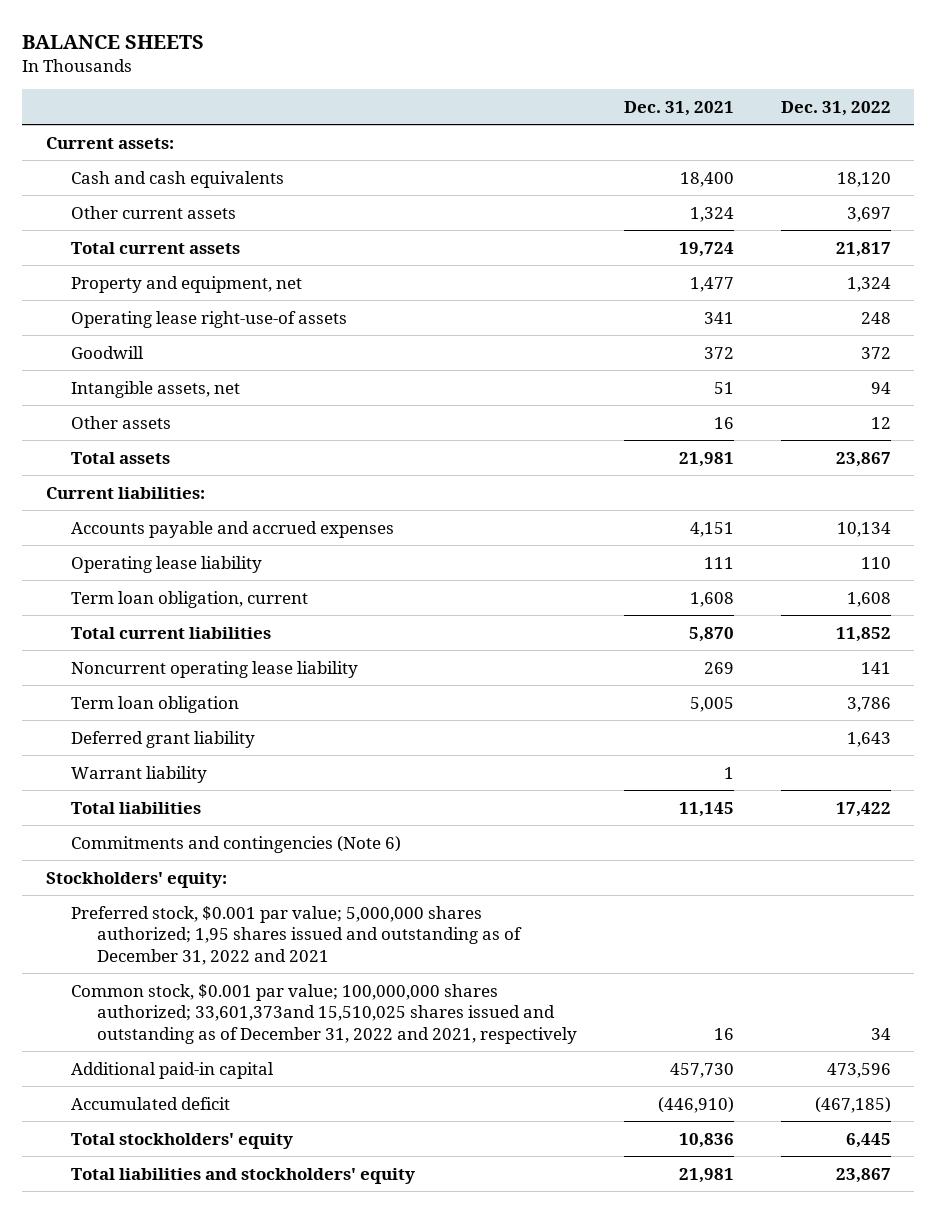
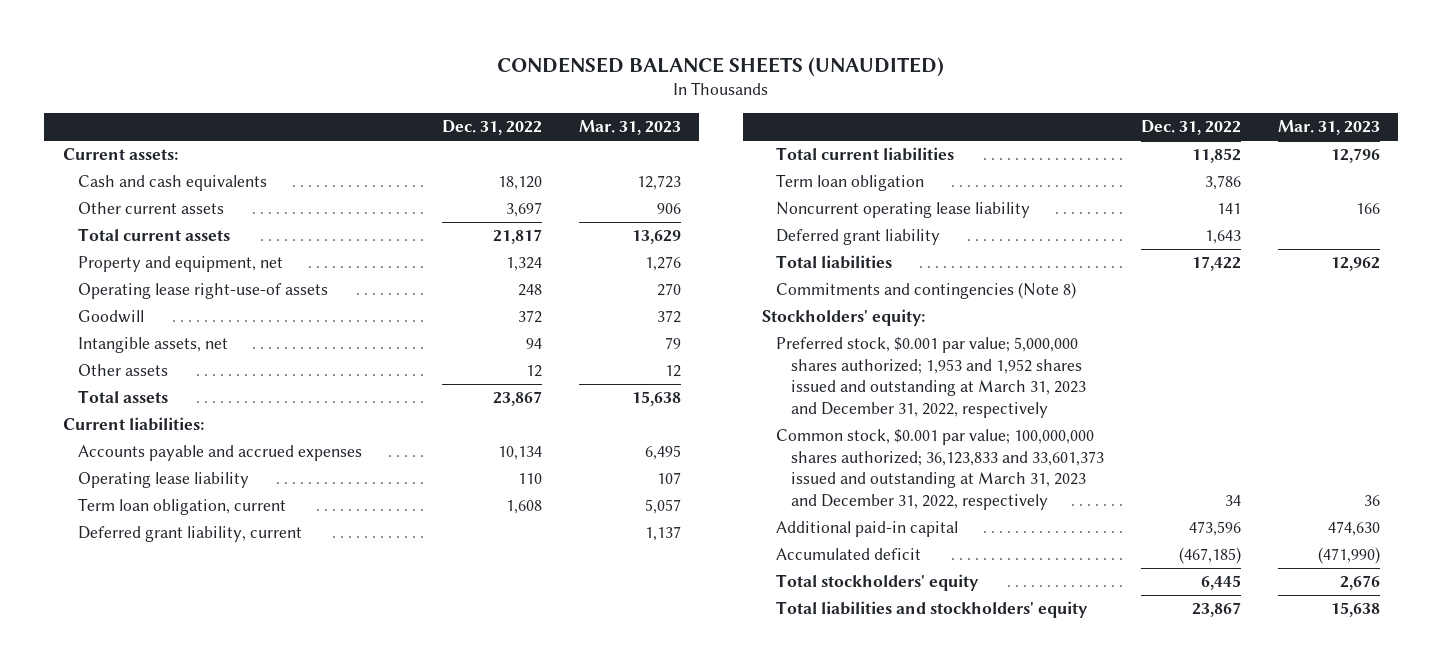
- BALANCE SHEETS
+ CONDENSED BALANCE SHEETS (UNAUDITED)
- | Dec. 31, 2021 | Dec. 31, 2022
+ | Dec. 31, 2022 | Mar. 31, 2023
+ Deferred grant liability, current | | 1,137
moved down: Noncurrent operating lease liability | 141 | 166
- Warrant liability | 1 |
- Commitments and contingencies (Note 6)
+ Commitments and contingencies (Note 8)
- Preferred stock, $0.001 par value; 5,000,000 shares authorized; 1,95 shares issued and outstanding as of December 31, 2022 and 2021
- Common stock, $0.001 par value; 100,000,000 shares authorized; 33,601,373and 15,510,025 shares issued and outstanding as of December 31, 2022 and 2021, respectively | 16 | 34
+ Preferred stock, $0.001 par value; 5,000,000 shares authorized; 1,953 and 1,952 shares issued and outstanding at March 31, 2023 and December 31, 2022, respectively
+ Common stock, $0.001 par value; 100,000,000 shares authorized; 36,123,833 and 33,601,373 issued and outstanding at March 31, 2023 and December 31, 2022, respectively | 34 | 36

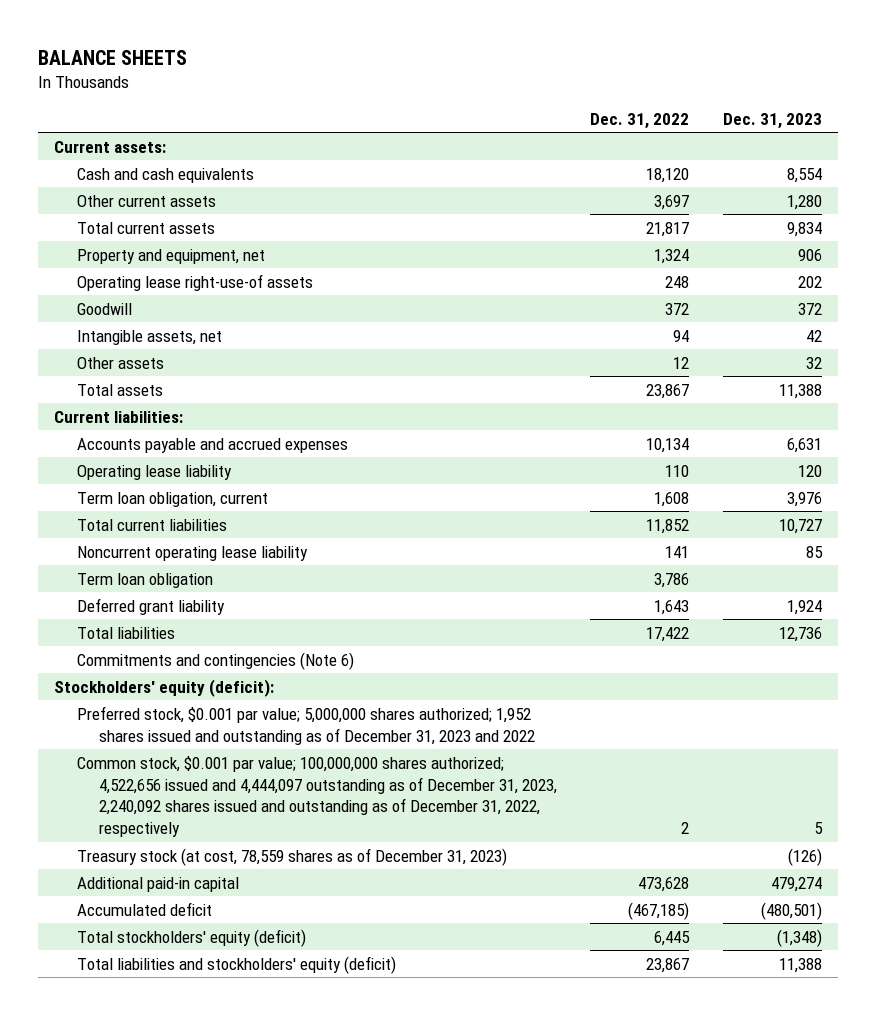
- CONDENSED BALANCE SHEETS (UNAUDITED)
+ BALANCE SHEETS
- | Dec. 31, 2022 | Mar. 31, 2023
+ | Dec. 31, 2022 | Dec. 31, 2023
- Deferred grant liability, current | | 1,137
moved down: Term loan obligation | 3,786 |
- Commitments and contingencies (Note 8)
- Stockholders' equity:
- Preferred stock, $0.001 par value; 5,000,000 shares authorized; 1,953 and 1,952 shares issued and outstanding at March 31, 2023 and December 31, 2022, respectively
- Common stock, $0.001 par value; 100,000,000 shares authorized; 36,123,833 and 33,601,373 issued and outstanding at March 31, 2023 and December 31, 2022, respectively | 34 | 36
- Additional paid-in capital | 473,596 | 474,630
+ Commitments and contingencies (Note 6)
+ Stockholders' equity (deficit):
+ Preferred stock, $0.001 par value; 5,000,000 shares authorized; 1,952 shares issued and outstanding as of December 31, 2023 and 2022
+ Common stock, $0.001 par value; 100,000,000 shares authorized; 4,522,656 issued and 4,444,097 outstanding as of December 31, 2023, 2,240,092 shares issued and outstanding as of December 31, 2022, respectively | 2 | 5
+ Treasury stock (at cost, 78,559 shares as of December 31, 2023) | | (126)
+ Additional paid-in capital | 473,628 | 479,274
- Total stockholders' equity | 6,445 | 2,676
- Total liabilities and stockholders' equity | 23,867 | 15,638
+ Total stockholders' equity (deficit) | 6,445 | (1,348)
+ Total liabilities and stockholders' equity (deficit) | 23,867 | 11,388

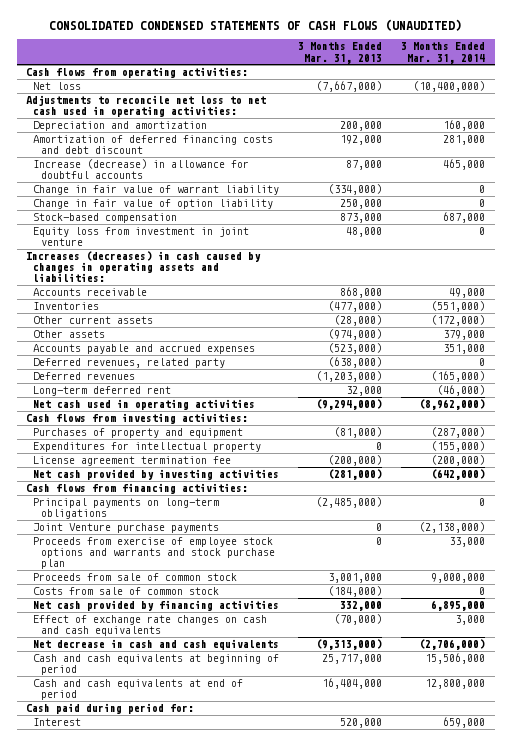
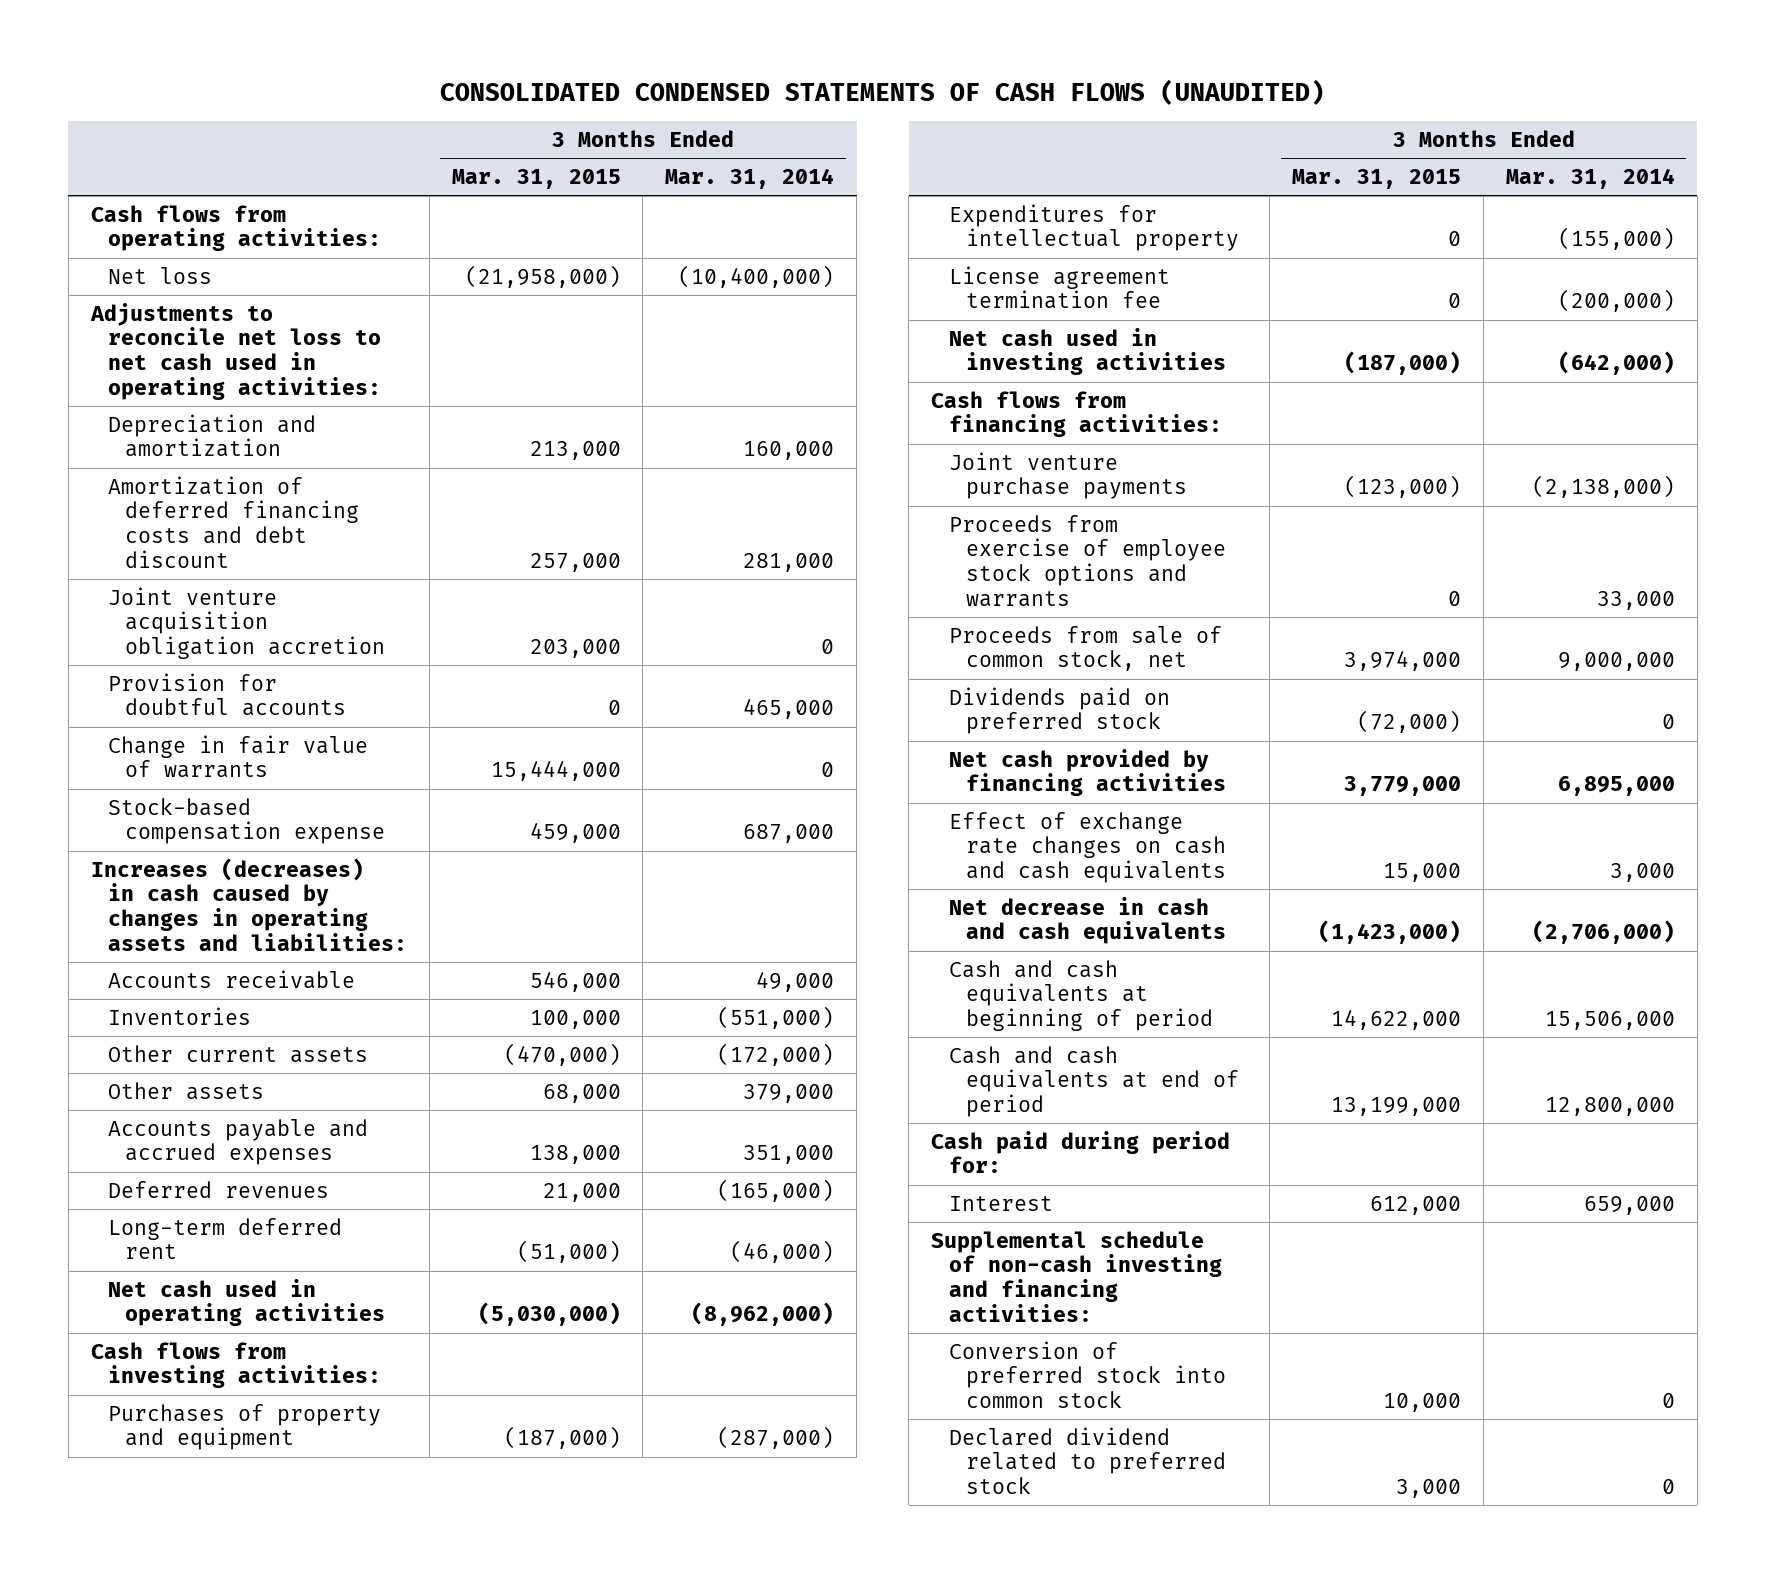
- | 3 Months Ended Mar. 31, 2013 | 3 Months Ended Mar. 31, 2014
+ | 3 Months Ended Mar. 31, 2015 | 3 Months Ended Mar. 31, 2014
- Increase (decrease) in allowance for doubtful accounts | 87,000 | 465,000
- Change in fair value of warrant liability | (334,000) | 0
- Change in fair value of option liability | 250,000 | 0
- Stock-based compensation | 873,000 | 687,000
- Equity loss from investment in joint venture | 48,000 | 0
+ Joint venture acquisition obligation accretion | 203,000 | 0
+ Provision for doubtful accounts | 0 | 465,000
+ Change in fair value of warrants | 15,444,000 | 0
+ Stock-based compensation expense | 459,000 | 687,000
- Deferred revenues, related party | (638,000) | 0
- Net cash provided by investing activities | (281,000) | (642,000)
+ Net cash used in investing activities | (187,000) | (642,000)
- Principal payments on long-term obligations | (2,485,000) | 0
- Joint Venture purchase payments | 0 | (2,138,000)
- Proceeds from exercise of employee stock options and warrants and stock purchase plan | 0 | 33,000
- Proceeds from sale of common stock | 3,001,000 | 9,000,000
- Costs from sale of common stock | (184,000) | 0
+ Joint venture purchase payments | (123,000) | (2,138,000)
+ Proceeds from exercise of employee stock options and warrants | 0 | 33,000
+ Proceeds from sale of common stock, net | 3,974,000 | 9,000,000
+ Dividends paid on preferred stock | (72,000) | 0
+ Supplemental schedule of non-cash investing and financing activities:
+ Conversion of preferred stock into common stock | 10,000 | 0
+ Declared dividend related to preferred stock | 3,000 | 0

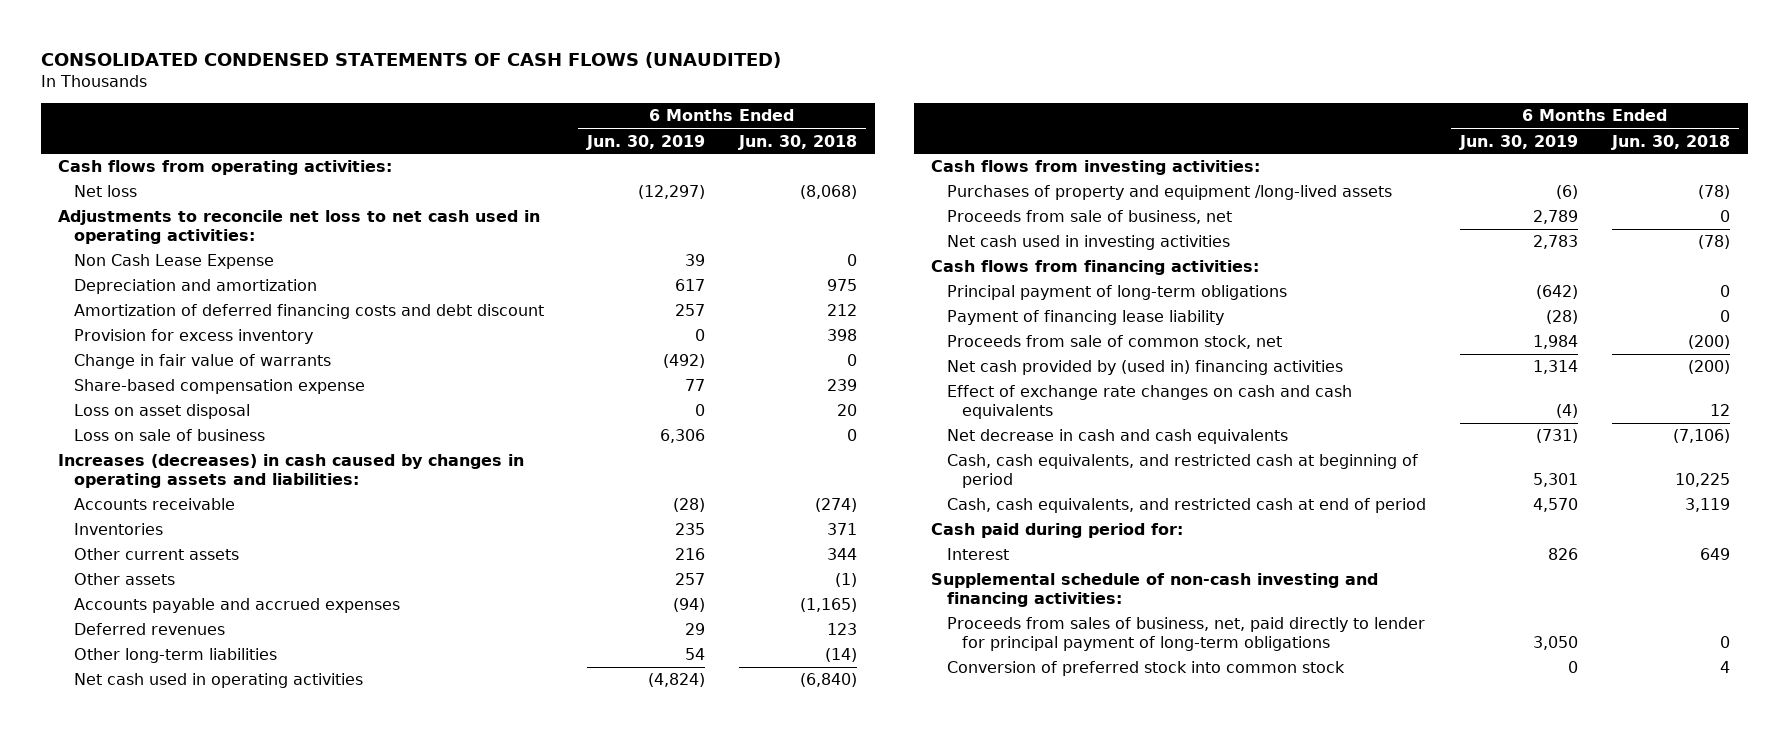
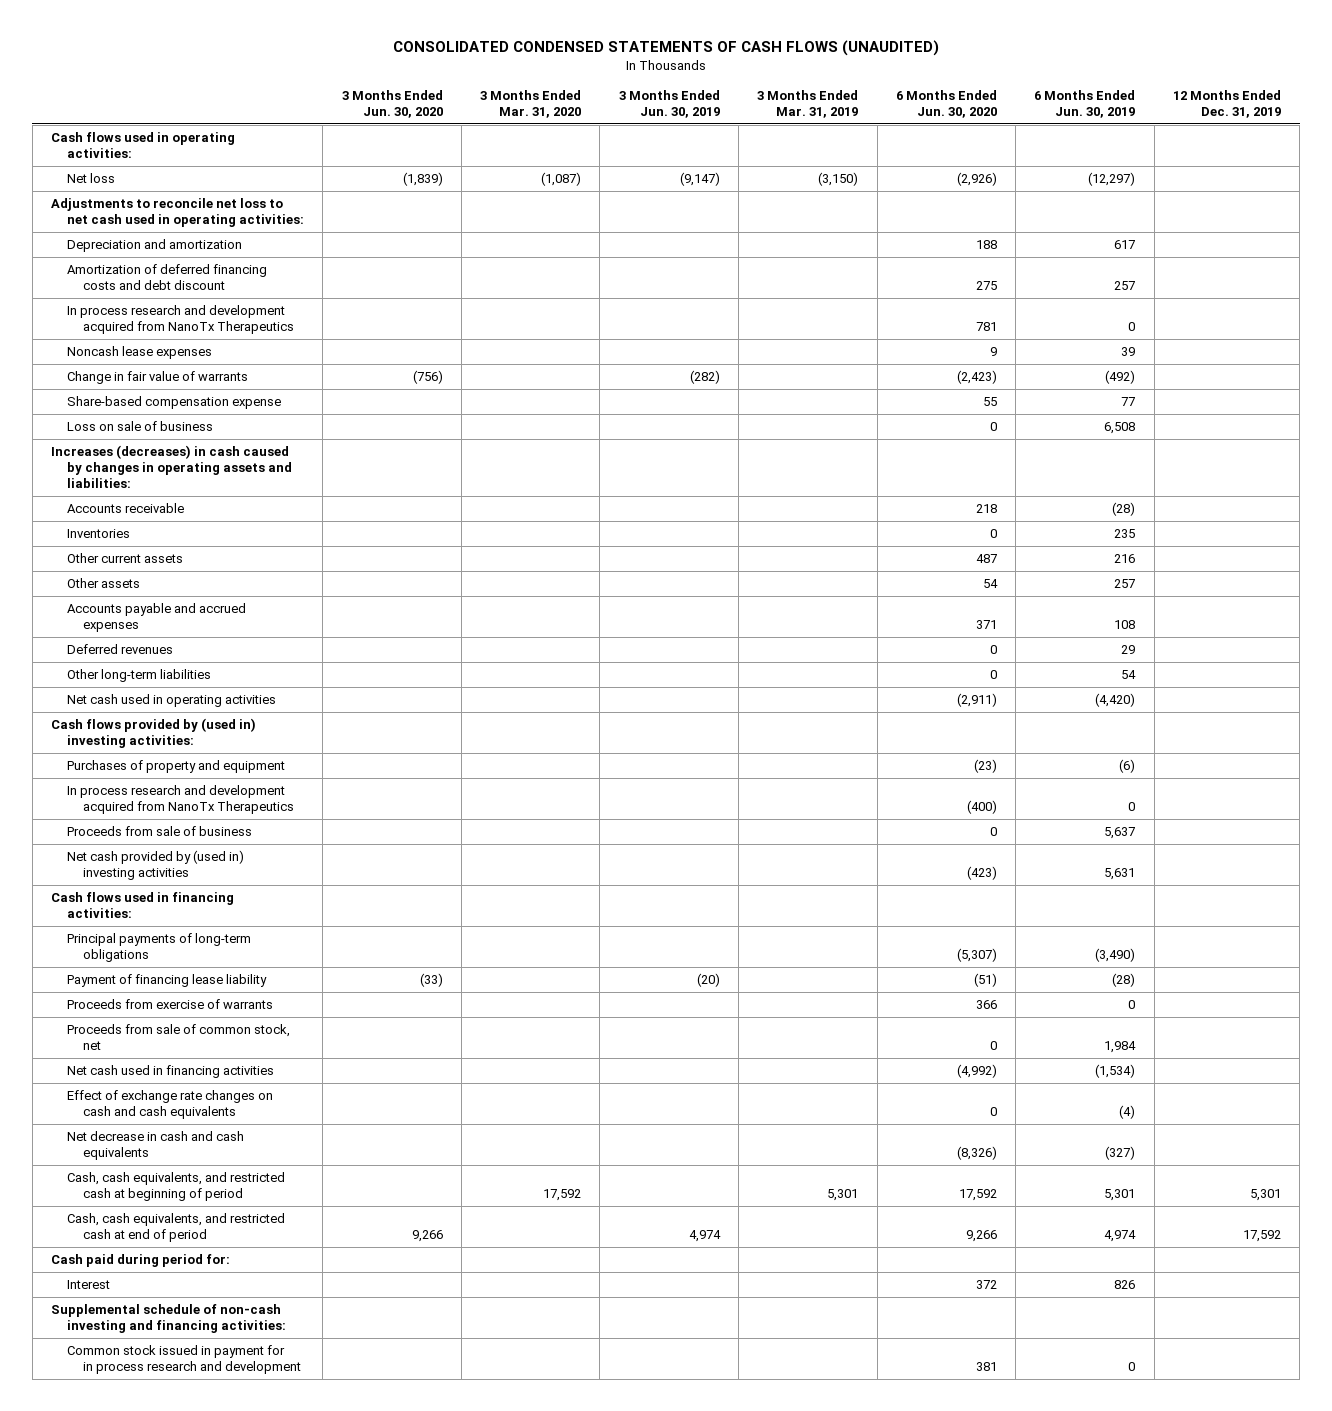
- | 6 Months Ended Jun. 30, 2019 | 6 Months Ended Jun. 30, 2018
+ | 3 Months Ended Jun. 30, 2020 | 3 Months Ended Mar. 31, 2020 | 3 Months Ended Jun. 30, 2019 | 3 Months Ended Mar. 31, 2019 | 6 Months Ended Jun. 30, 2020 | 6 Months Ended Jun. 30, 2019 | 12 Months Ended Dec. 31, 2019
- Cash flows from operating activities:
+ Cash flows used in operating activities:
- Non Cash Lease Expense | 39 | 0
- Provision for excess inventory | 0 | 398
+ In process research and development acquired from NanoTx Therapeutics | | | | | 781 | 0 |
+ Noncash lease expenses | | | | | 9 | 39 |
- Loss on asset disposal | 0 | 20
- Loss on sale of business | 6,306 | 0
+ Loss on sale of business | | | | | 0 | 6,508 |
- Accounts payable and accrued expenses | (94) | (1,165)
+ Accounts payable and accrued expenses | | | | | 371 | 108 |
- Net cash used in operating activities | (4,824) | (6,840)
- Cash flows from investing activities:
- Purchases of property and equipment /long-lived assets | (6) | (78)
- Proceeds from sale of business, net | 2,789 | 0
- Net cash used in investing activities | 2,783 | (78)
- Cash flows from financing activities:
- Principal payment of long-term obligations | (642) | 0
+ Net cash used in operating activities | | | | | (2,911) | (4,420) |
+ Cash flows provided by (used in) investing activities:
+ Purchases of property and equipment | | | | | (23) | (6) |
+ In process research and development acquired from NanoTx Therapeutics | | | | | (400) | 0 |
+ Proceeds from sale of business | | | | | 0 | 5,637 |
+ Net cash provided by (used in) investing activities | | | | | (423) | 5,631 |
+ Cash flows used in financing activities:
+ Principal payments of long-term obligations | | | | | (5,307) | (3,490) |
+ Proceeds from exercise of warrants | | | | | 366 | 0 |
- Net cash provided by (used in) financing activities | 1,314 | (200)
+ Net cash used in financing activities | | | | | (4,992) | (1,534) |
- Net decrease in cash and cash equivalents | (731) | (7,106)
+ Net decrease in cash and cash equivalents | | | | | (8,326) | (327) |
- Cash, cash equivalents, and restricted cash at end of period | 4,570 | 3,119
+ Cash, cash equivalents, and restricted cash at end of period | 9,266 | | 4,974 | | 9,266 | 4,974 | 17,592
- Proceeds from sales of business, net, paid directly to lender for principal payment of long-term obligations | 3,050 | 0
- Conversion of preferred stock into common stock | 0 | 4
+ Common stock issued in payment for in process research and development | | | | | 381 | 0 |

